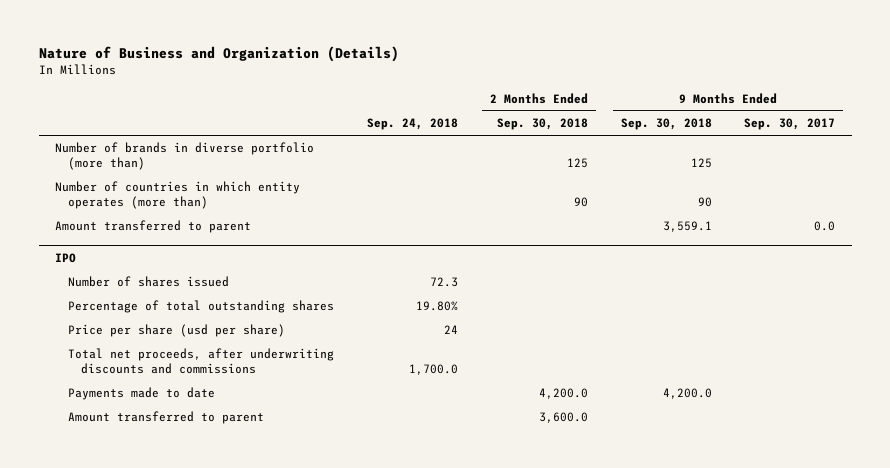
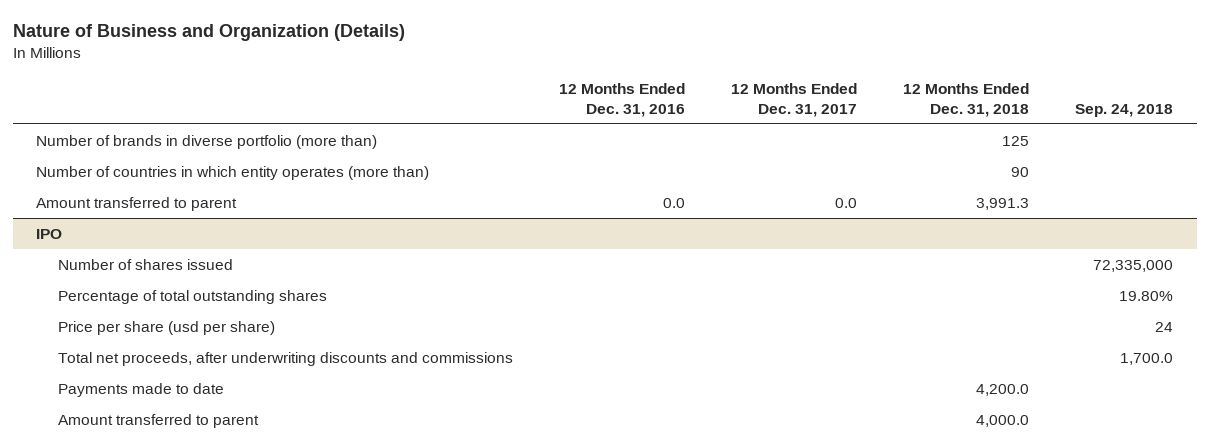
- | Sep. 24, 2018 | 2 Months Ended Sep. 30, 2018 | 9 Months Ended Sep. 30, 2018 | 9 Months Ended Sep. 30, 2017
+ | 12 Months Ended Dec. 31, 2016 | 12 Months Ended Dec. 31, 2017 | 12 Months Ended Dec. 31, 2018 | Sep. 24, 2018
@ IPO
- Number of shares issued | 72.3 | | |
+ Number of shares issued | | | | 72,335,000

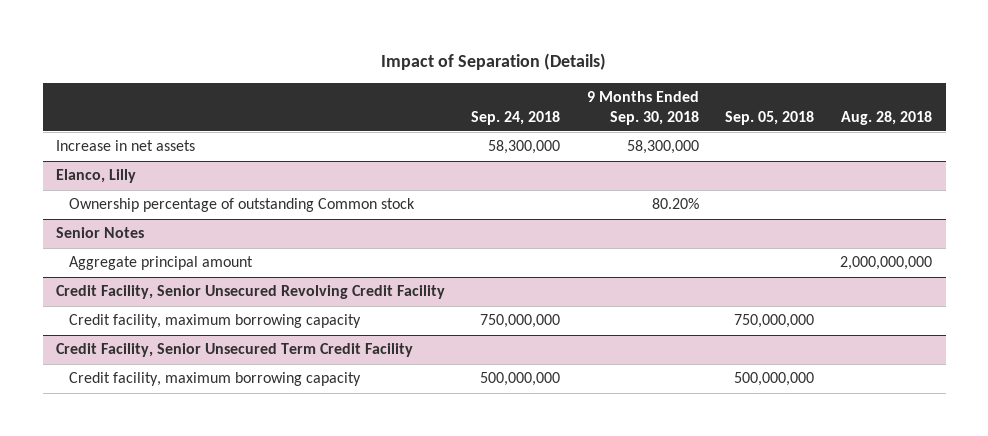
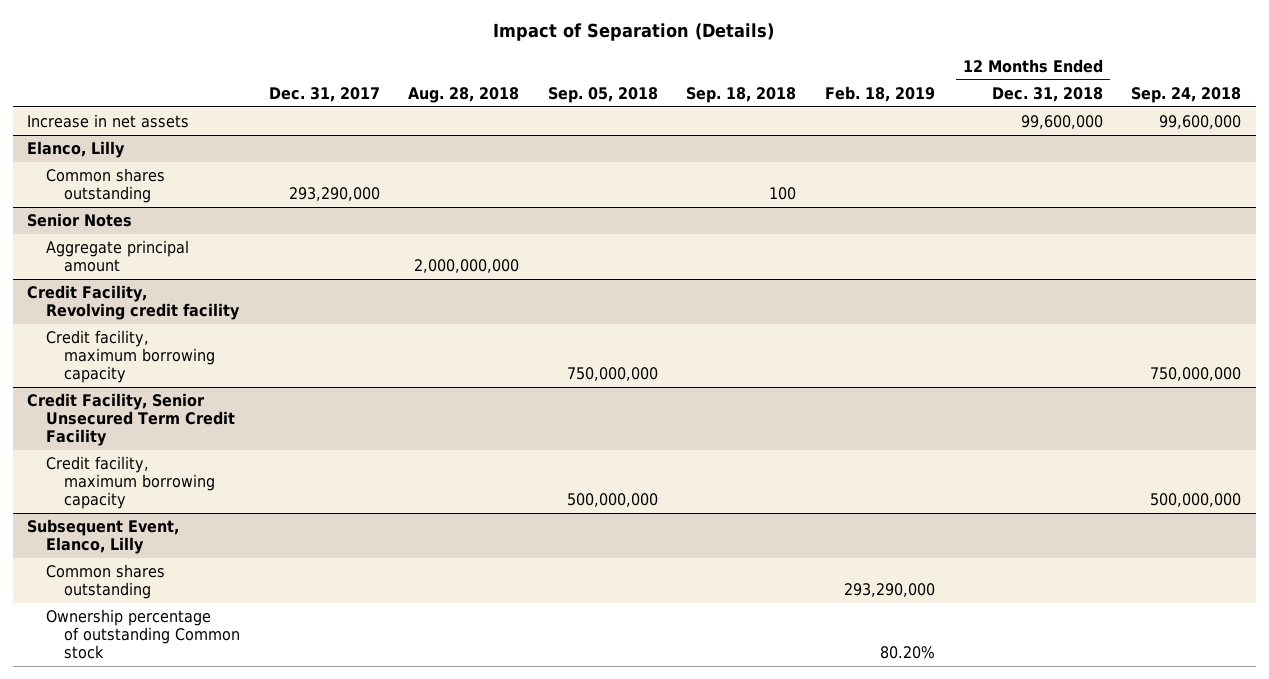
- | Sep. 24, 2018 | 9 Months Ended Sep. 30, 2018 | Sep. 05, 2018 | Aug. 28, 2018
+ | Dec. 31, 2017 | Aug. 28, 2018 | Sep. 05, 2018 | Sep. 18, 2018 | Feb. 18, 2019 | 12 Months Ended Dec. 31, 2018 | Sep. 24, 2018
- Increase in net assets | 58,300,000 | 58,300,000 | |
+ Increase in net assets | | | | | | 99,600,000 | 99,600,000
@ Elanco, Lilly
- Ownership percentage of outstanding Common stock | | 80.20% | |
+ Common shares outstanding | 293,290,000 | | | 100 | | |
- Credit Facility, Senior Unsecured Revolving Credit Facility
+ Credit Facility, Revolving credit facility
+ Subsequent Event, Elanco, Lilly
+ Common shares outstanding | | | | | 293,290,000 | |
+ Ownership percentage of outstanding Common stock | | | | | 80.20% | |

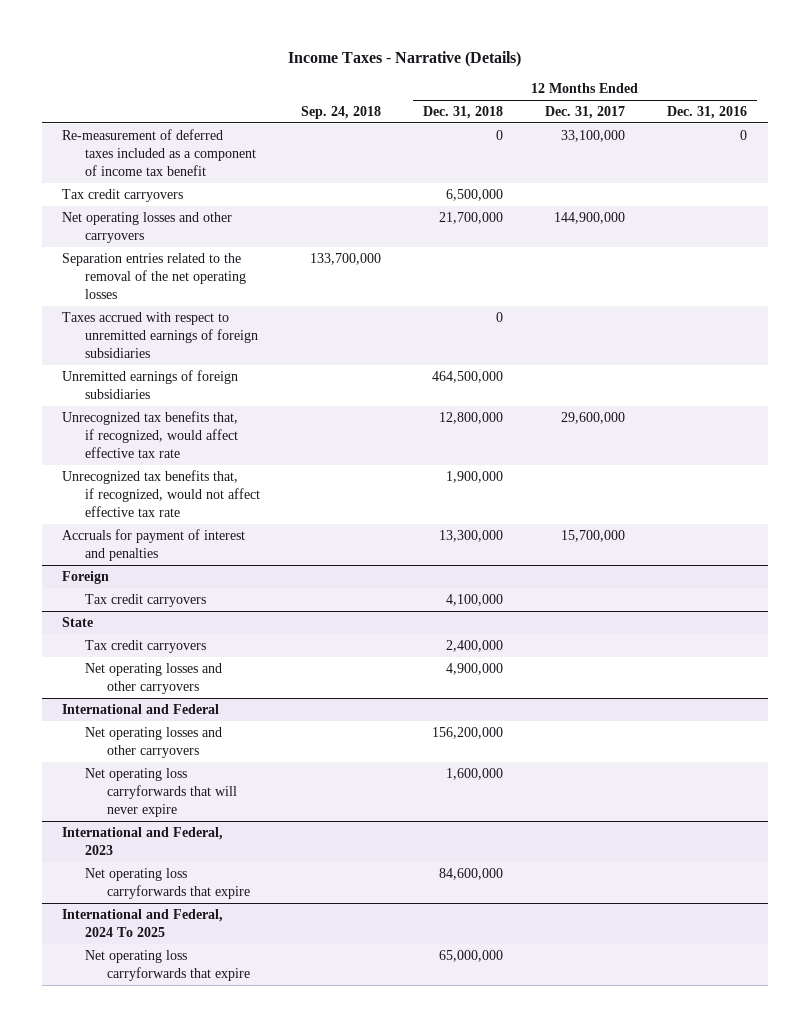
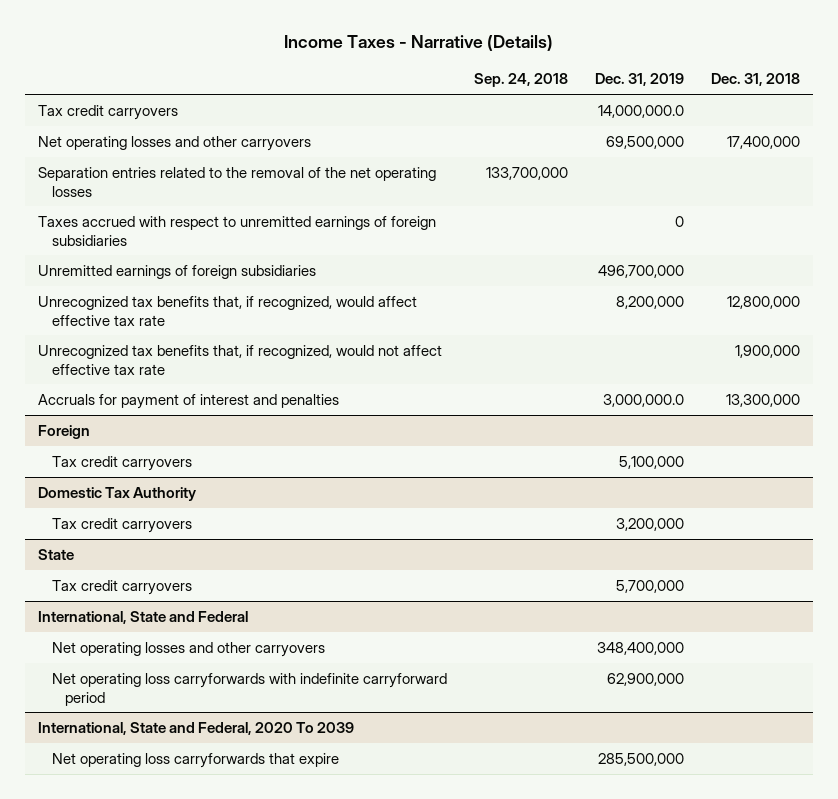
- | Sep. 24, 2018 | 12 Months Ended Dec. 31, 2018 | 12 Months Ended Dec. 31, 2017 | 12 Months Ended Dec. 31, 2016
+ | Sep. 24, 2018 | Dec. 31, 2019 | Dec. 31, 2018
- Re-measurement of deferred taxes included as a component of income tax benefit | | 0 | 33,100,000 | 0
+ Domestic Tax Authority
+ Tax credit carryovers | | 3,200,000 |
@ State
- Net operating losses and other carryovers | | 4,900,000 | |
- International and Federal
- Net operating losses and other carryovers | | 156,200,000 | |
- Net operating loss carryforwards that will never expire | | 1,600,000 | |
- International and Federal, 2023
- Net operating loss carryforwards that expire | | 84,600,000 | |
- International and Federal, 2024 To 2025
- Net operating loss carryforwards that expire | | 65,000,000 | |
+ International, State and Federal
+ Net operating losses and other carryovers | | 348,400,000 |
+ Net operating loss carryforwards with indefinite carryforward period | | 62,900,000 |
+ International, State and Federal, 2020 To 2039
+ Net operating loss carryforwards that expire | | 285,500,000 |

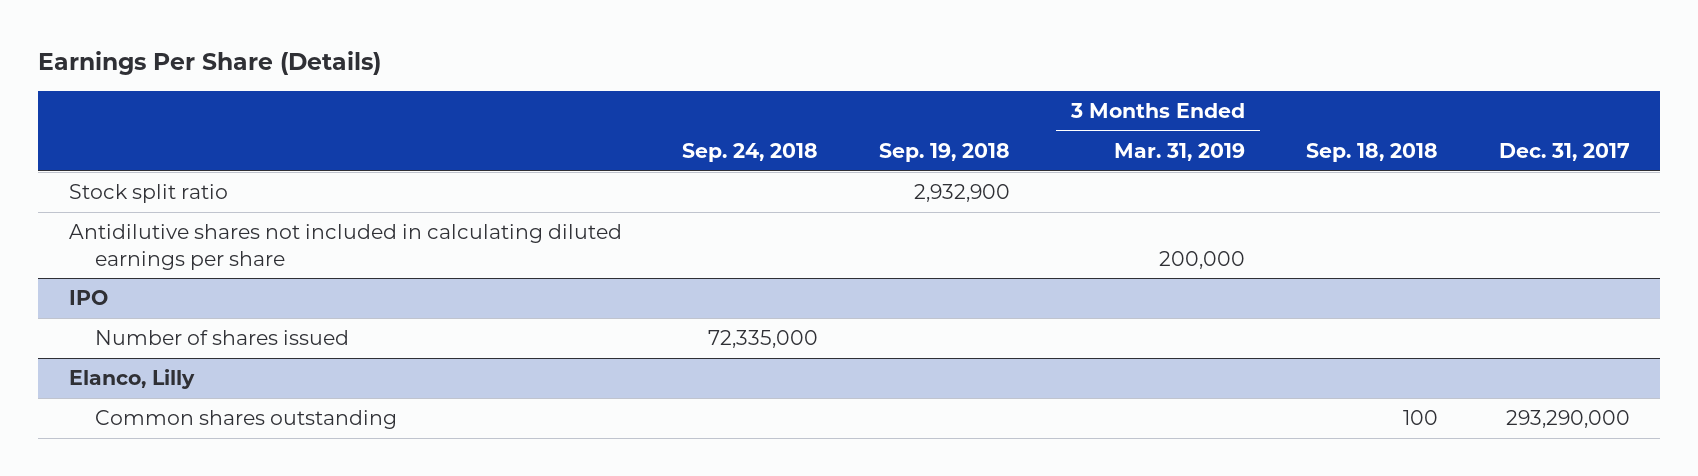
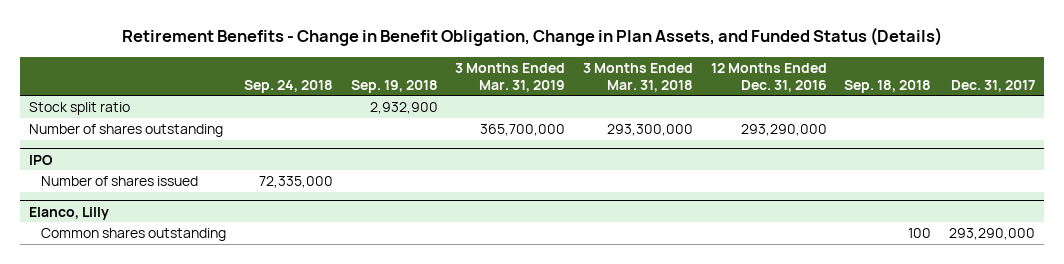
- Earnings Per Share (Details)
+ Retirement Benefits - Change in Benefit Obligation, Change in Plan Assets, and Funded Status (Details)
- | Sep. 24, 2018 | Sep. 19, 2018 | 3 Months Ended Mar. 31, 2019 | Sep. 18, 2018 | Dec. 31, 2017
+ | Sep. 24, 2018 | Sep. 19, 2018 | 3 Months Ended Mar. 31, 2019 | 3 Months Ended Mar. 31, 2018 | 12 Months Ended Dec. 31, 2016 | Sep. 18, 2018 | Dec. 31, 2017
- Antidilutive shares not included in calculating diluted earnings per share | | | 200,000 | |
+ Number of shares outstanding | | | 365,700,000 | 293,300,000 | 293,290,000 | |

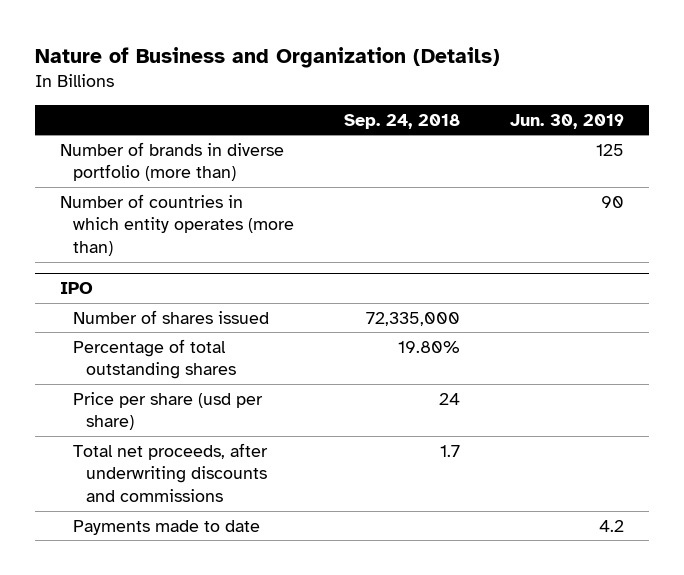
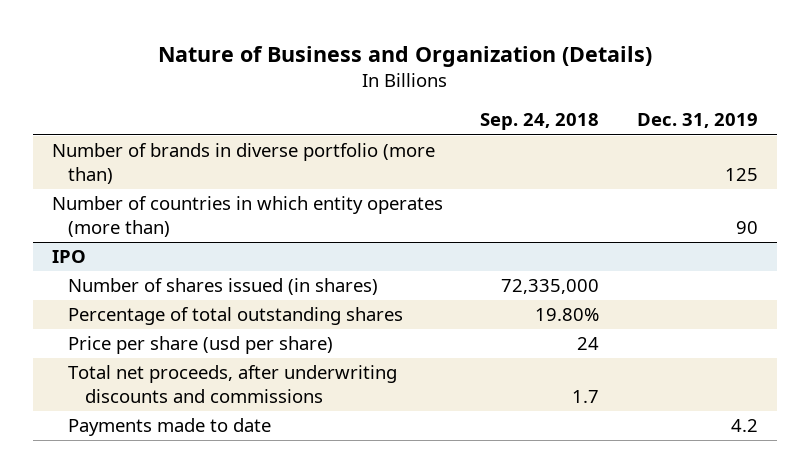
- | Sep. 24, 2018 | Jun. 30, 2019
+ | Sep. 24, 2018 | Dec. 31, 2019
@ IPO
- Number of shares issued | 72,335,000 |
+ Number of shares issued (in shares) | 72,335,000 |

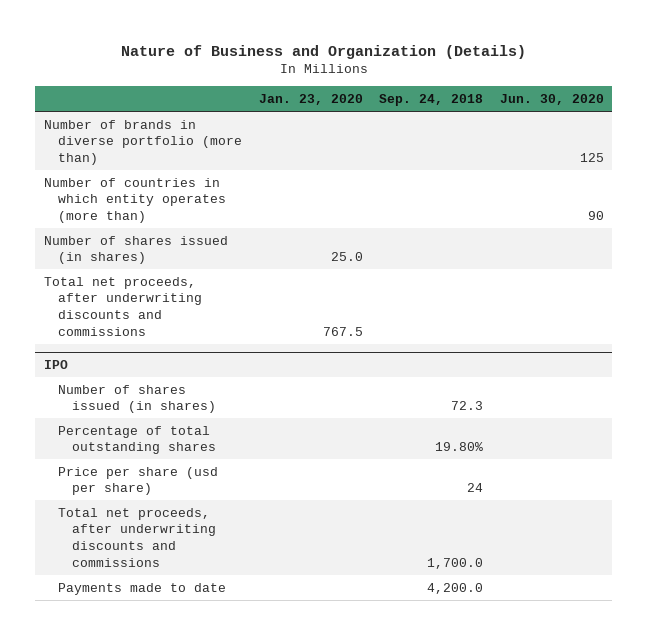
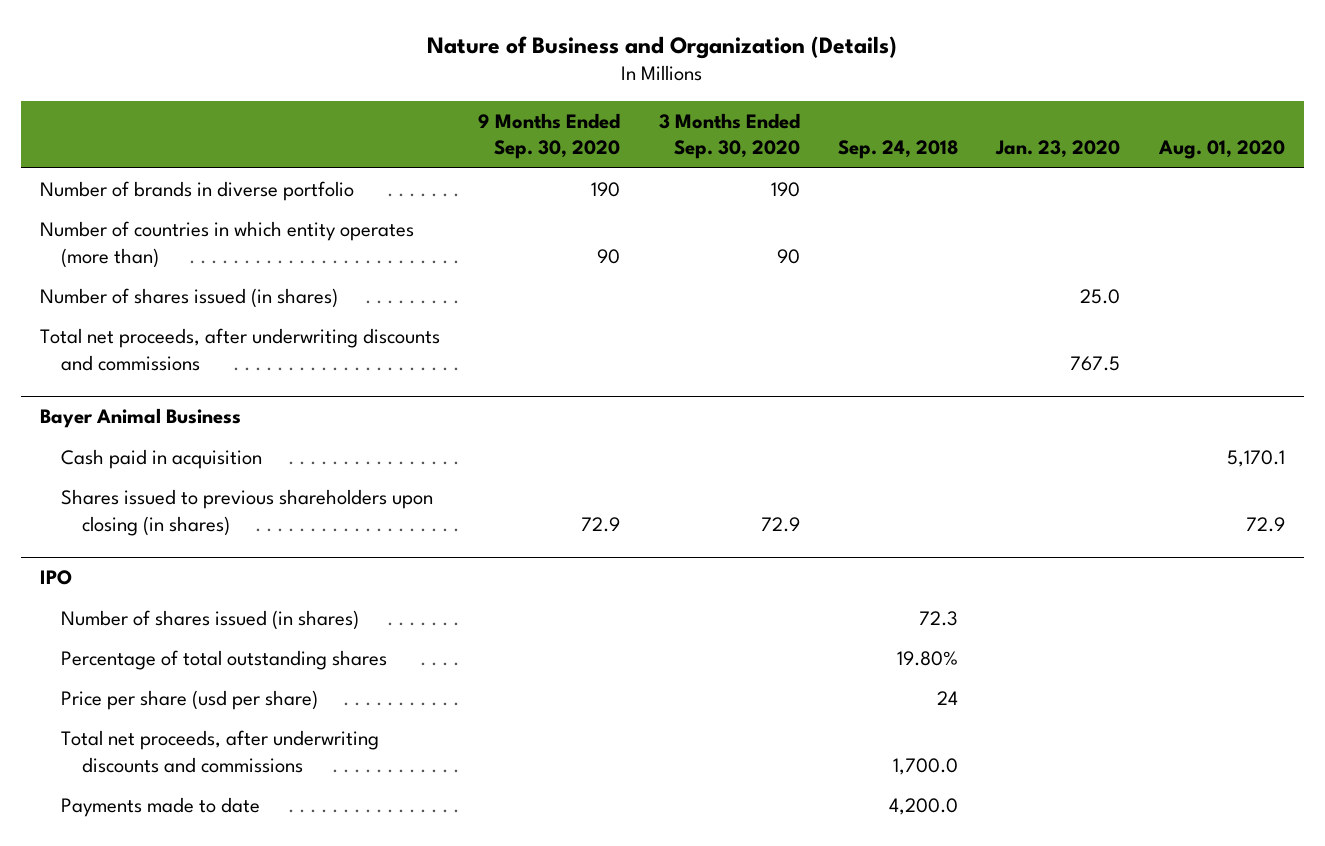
- | Jan. 23, 2020 | Sep. 24, 2018 | Jun. 30, 2020
+ | 9 Months Ended Sep. 30, 2020 | 3 Months Ended Sep. 30, 2020 | Sep. 24, 2018 | Jan. 23, 2020 | Aug. 01, 2020
- Number of brands in diverse portfolio (more than) | | | 125
+ Number of brands in diverse portfolio | 190 | 190 | | |
+ Bayer Animal Business
+ Cash paid in acquisition | | | | | 5,170.1
+ Shares issued to previous shareholders upon closing (in shares) | 72.9 | 72.9 | | | 72.9

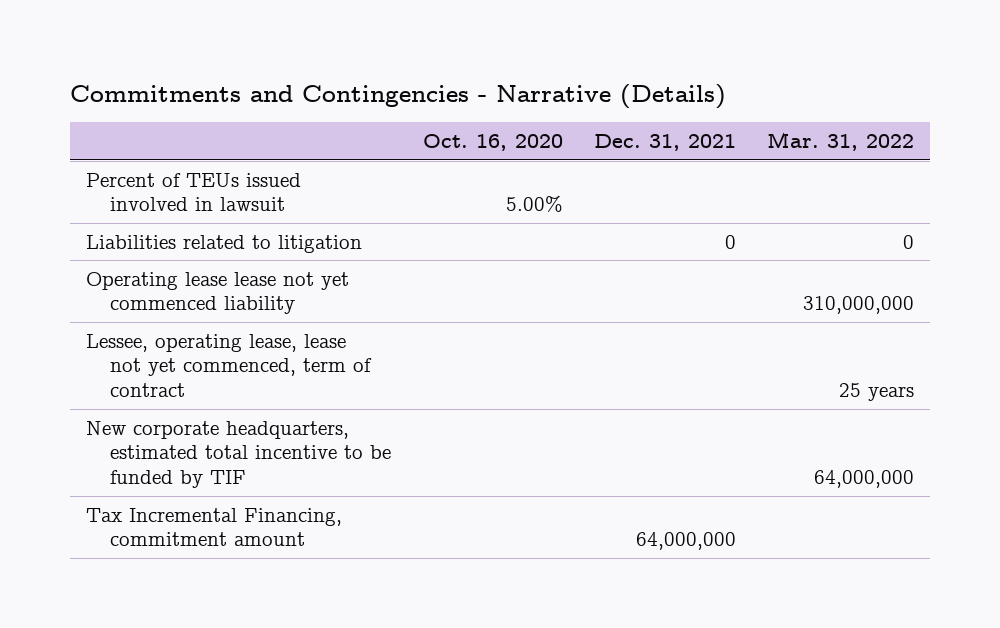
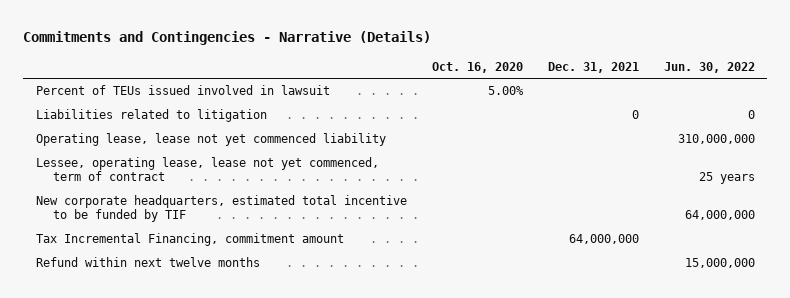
- | Oct. 16, 2020 | Dec. 31, 2021 | Mar. 31, 2022
+ | Oct. 16, 2020 | Dec. 31, 2021 | Jun. 30, 2022
- Operating lease lease not yet commenced liability | | | 310,000,000
+ Operating lease, lease not yet commenced liability | | | 310,000,000
+ Refund within next twelve months | | | 15,000,000

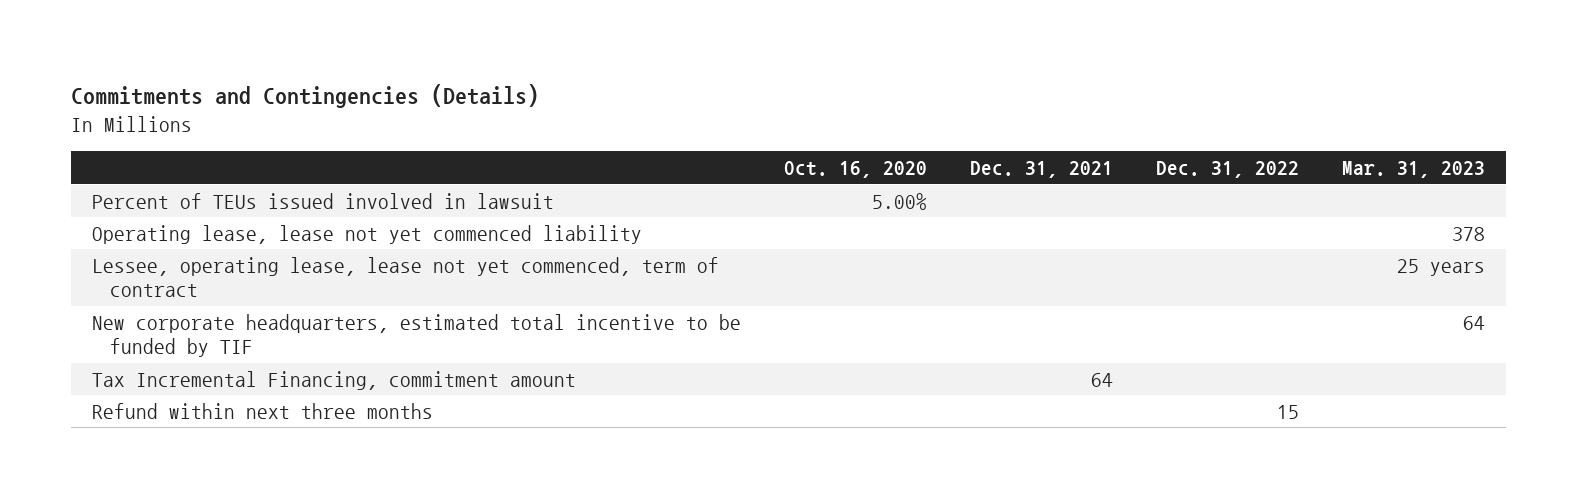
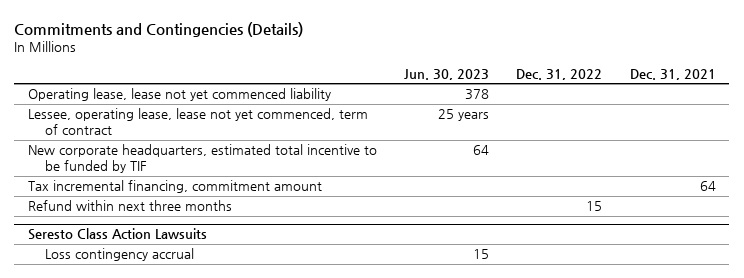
- | Oct. 16, 2020 | Dec. 31, 2021 | Dec. 31, 2022 | Mar. 31, 2023
+ | Jun. 30, 2023 | Dec. 31, 2022 | Dec. 31, 2021
- Percent of TEUs issued involved in lawsuit | 5.00% | | |
- Tax Incremental Financing, commitment amount | | 64 | |
+ Tax incremental financing, commitment amount | | | 64
+ Seresto Class Action Lawsuits
+ Loss contingency accrual | 15 | |

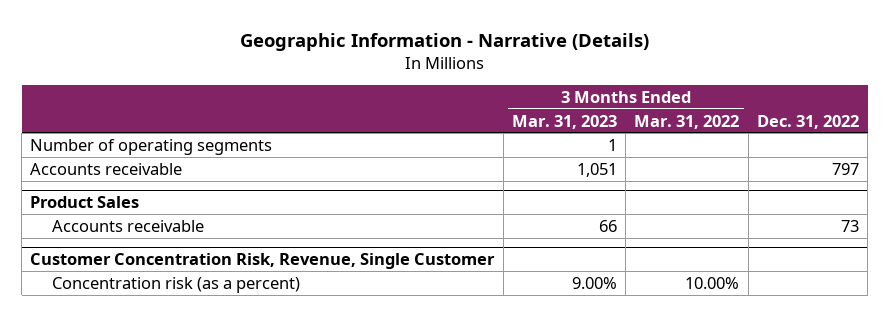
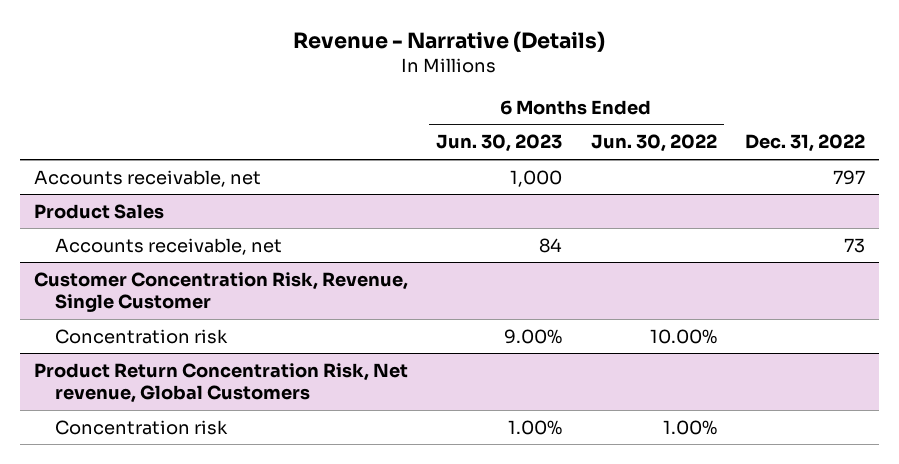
- Geographic Information - Narrative (Details)
+ Revenue - Narrative (Details)
- | 3 Months Ended Mar. 31, 2023 | 3 Months Ended Mar. 31, 2022 | Dec. 31, 2022
+ | 6 Months Ended Jun. 30, 2023 | 6 Months Ended Jun. 30, 2022 | Dec. 31, 2022
- Number of operating segments | 1 | |
- Accounts receivable | 1,051 | | 797
+ Accounts receivable, net | 1,000 | | 797
@ Product Sales
- Accounts receivable | 66 | | 73
+ Accounts receivable, net | 84 | | 73
@ Customer Concentration Risk, Revenue, Single Customer
- Concentration risk (as a percent) | 9.00% | 10.00% |
+ Concentration risk | 9.00% | 10.00% |
+ Product Return Concentration Risk, Net revenue, Global Customers
+ Concentration risk | 1.00% | 1.00% |

